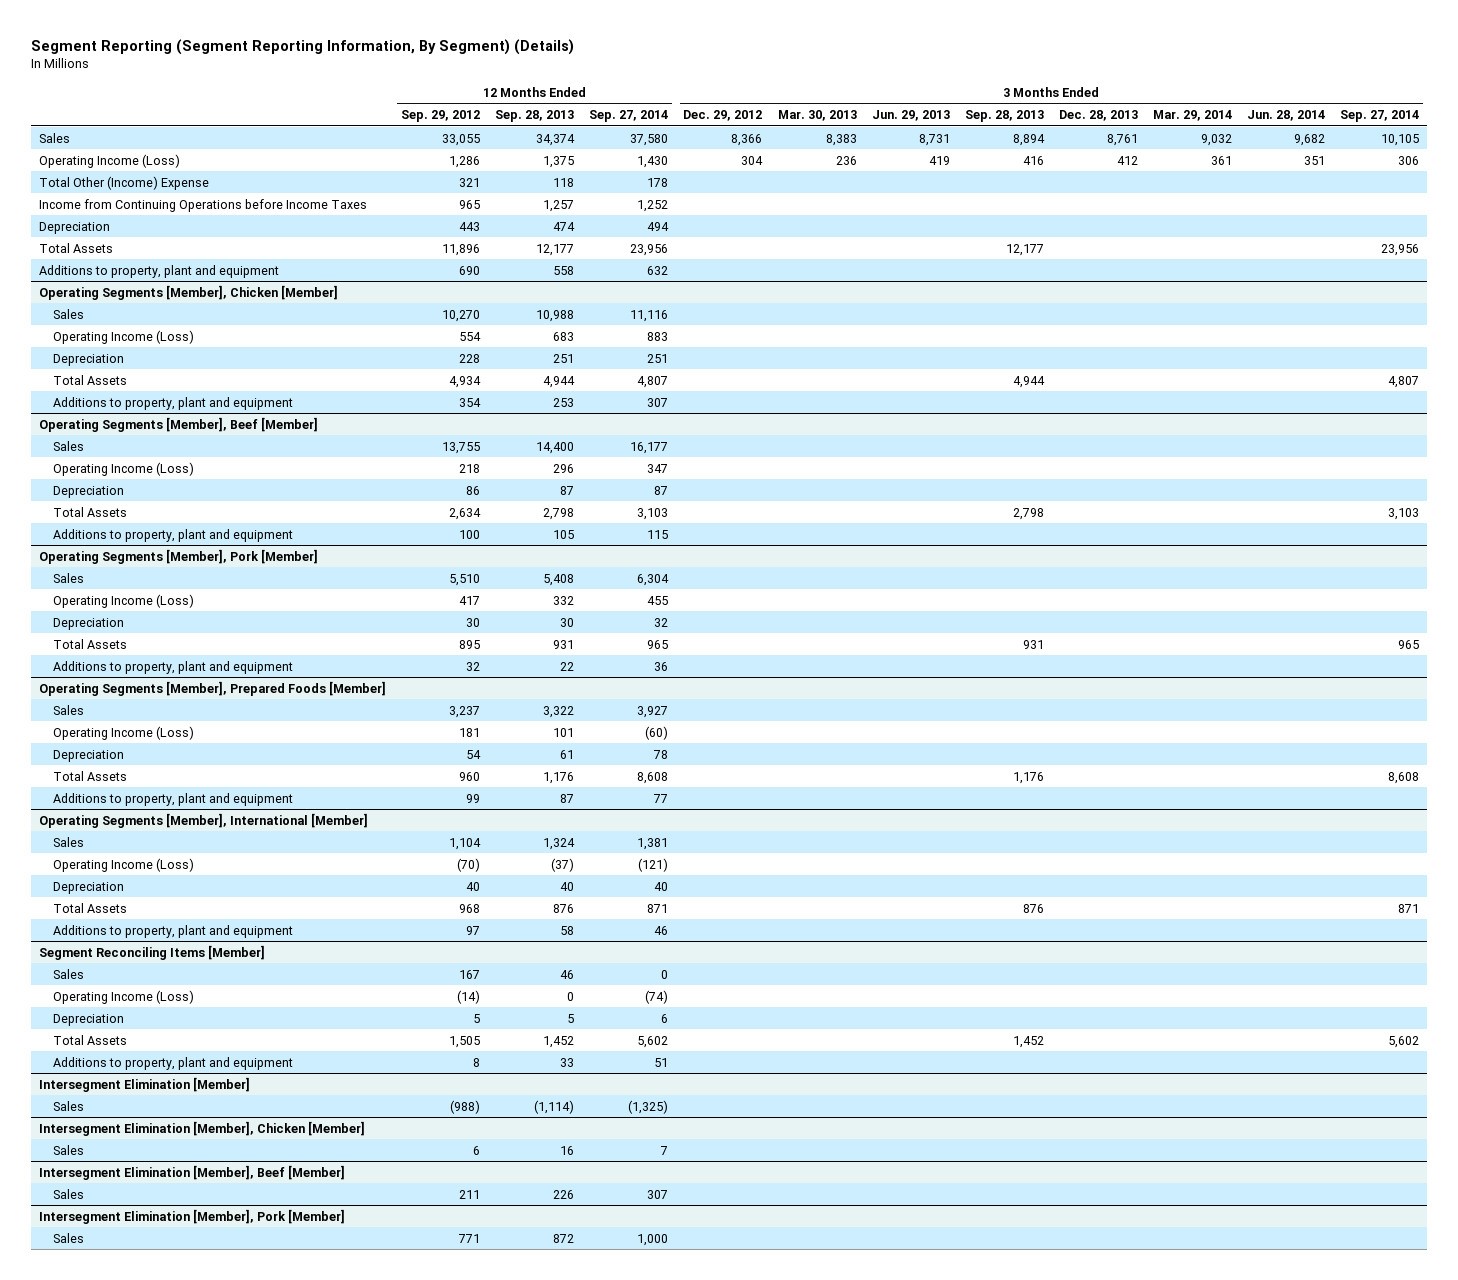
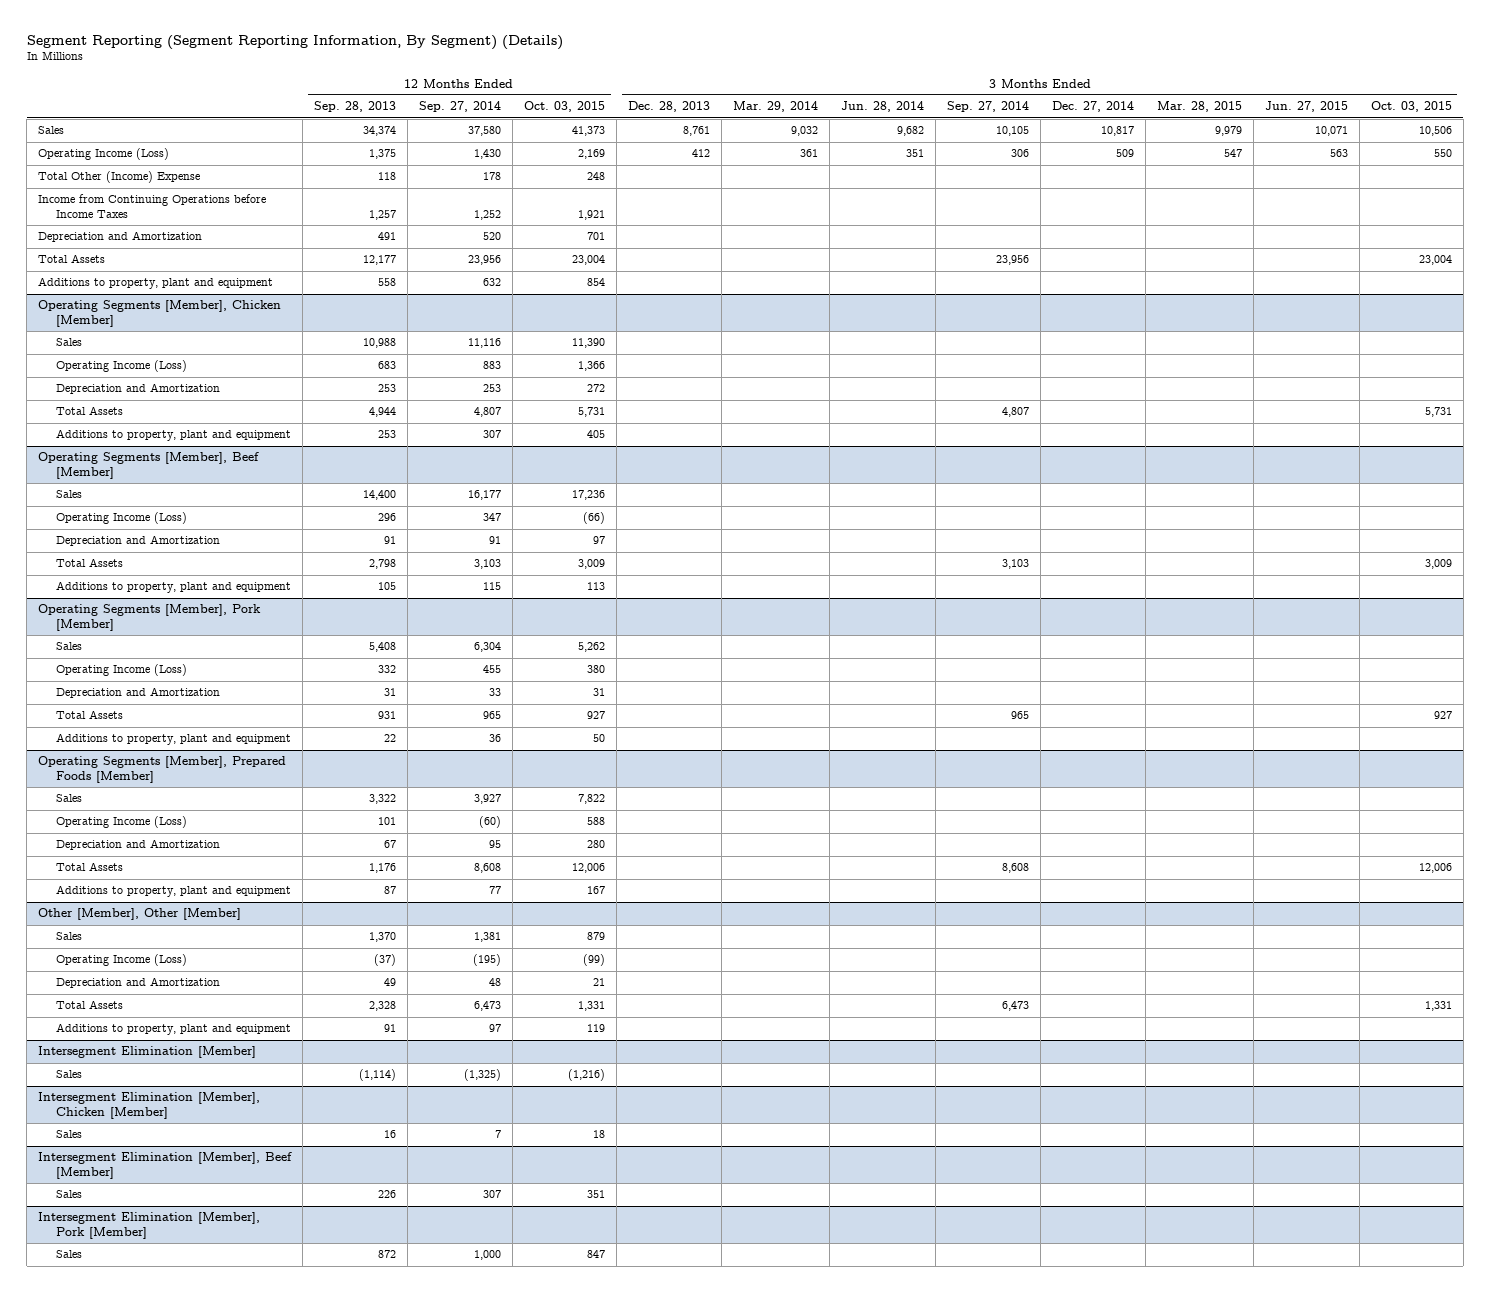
- | 12 Months Ended Sep. 29, 2012 | 12 Months Ended Sep. 28, 2013 | 12 Months Ended Sep. 27, 2014 | 3 Months Ended Dec. 29, 2012 | 3 Months Ended Mar. 30, 2013 | 3 Months Ended Jun. 29, 2013 | 3 Months Ended Sep. 28, 2013 | 3 Months Ended Dec. 28, 2013 | 3 Months Ended Mar. 29, 2014 | 3 Months Ended Jun. 28, 2014 | 3 Months Ended Sep. 27, 2014
+ | 12 Months Ended Sep. 28, 2013 | 12 Months Ended Sep. 27, 2014 | 12 Months Ended Oct. 03, 2015 | 3 Months Ended Dec. 28, 2013 | 3 Months Ended Mar. 29, 2014 | 3 Months Ended Jun. 28, 2014 | 3 Months Ended Sep. 27, 2014 | 3 Months Ended Dec. 27, 2014 | 3 Months Ended Mar. 28, 2015 | 3 Months Ended Jun. 27, 2015 | 3 Months Ended Oct. 03, 2015
- Depreciation | 443 | 474 | 494 | | | | | | | |
+ Depreciation and Amortization | 491 | 520 | 701 | | | | | | | |
@ Operating Segments [Member], Chicken [Member]
- Depreciation | 228 | 251 | 251 | | | | | | | |
+ Depreciation and Amortization | 253 | 253 | 272 | | | | | | | |
@ Operating Segments [Member], Beef [Member]
- Depreciation | 86 | 87 | 87 | | | | | | | |
+ Depreciation and Amortization | 91 | 91 | 97 | | | | | | | |
@ Operating Segments [Member], Pork [Member]
- Depreciation | 30 | 30 | 32 | | | | | | | |
+ Depreciation and Amortization | 31 | 33 | 31 | | | | | | | |
@ Operating Segments [Member], Prepared Foods [Member]
- Depreciation | 54 | 61 | 78 | | | | | | | |
+ Depreciation and Amortization | 67 | 95 | 280 | | | | | | | |
- Operating Segments [Member], International [Member]
- Sales | 1,104 | 1,324 | 1,381 | | | | | | | |
- Operating Income (Loss) | (70) | (37) | (121) | | | | | | | |
- Depreciation | 40 | 40 | 40 | | | | | | | |
- Total Assets | 968 | 876 | 871 | | | | 876 | | | | 871
- Additions to property, plant and equipment | 97 | 58 | 46 | | | | | | | |
- Segment Reconciling Items [Member]
- Sales | 167 | 46 | 0 | | | | | | | |
- Operating Income (Loss) | (14) | 0 | (74) | | | | | | | |
- Depreciation | 5 | 5 | 6 | | | | | | | |
- Total Assets | 1,505 | 1,452 | 5,602 | | | | 1,452 | | | | 5,602
- Additions to property, plant and equipment | 8 | 33 | 51 | | | | | | | |
+ Other [Member], Other [Member]
+ Sales | 1,370 | 1,381 | 879 | | | | | | | |
+ Operating Income (Loss) | (37) | (195) | (99) | | | | | | | |
+ Depreciation and Amortization | 49 | 48 | 21 | | | | | | | |
+ Total Assets | 2,328 | 6,473 | 1,331 | | | | 6,473 | | | | 1,331
+ Additions to property, plant and equipment | 91 | 97 | 119 | | | | | | | |

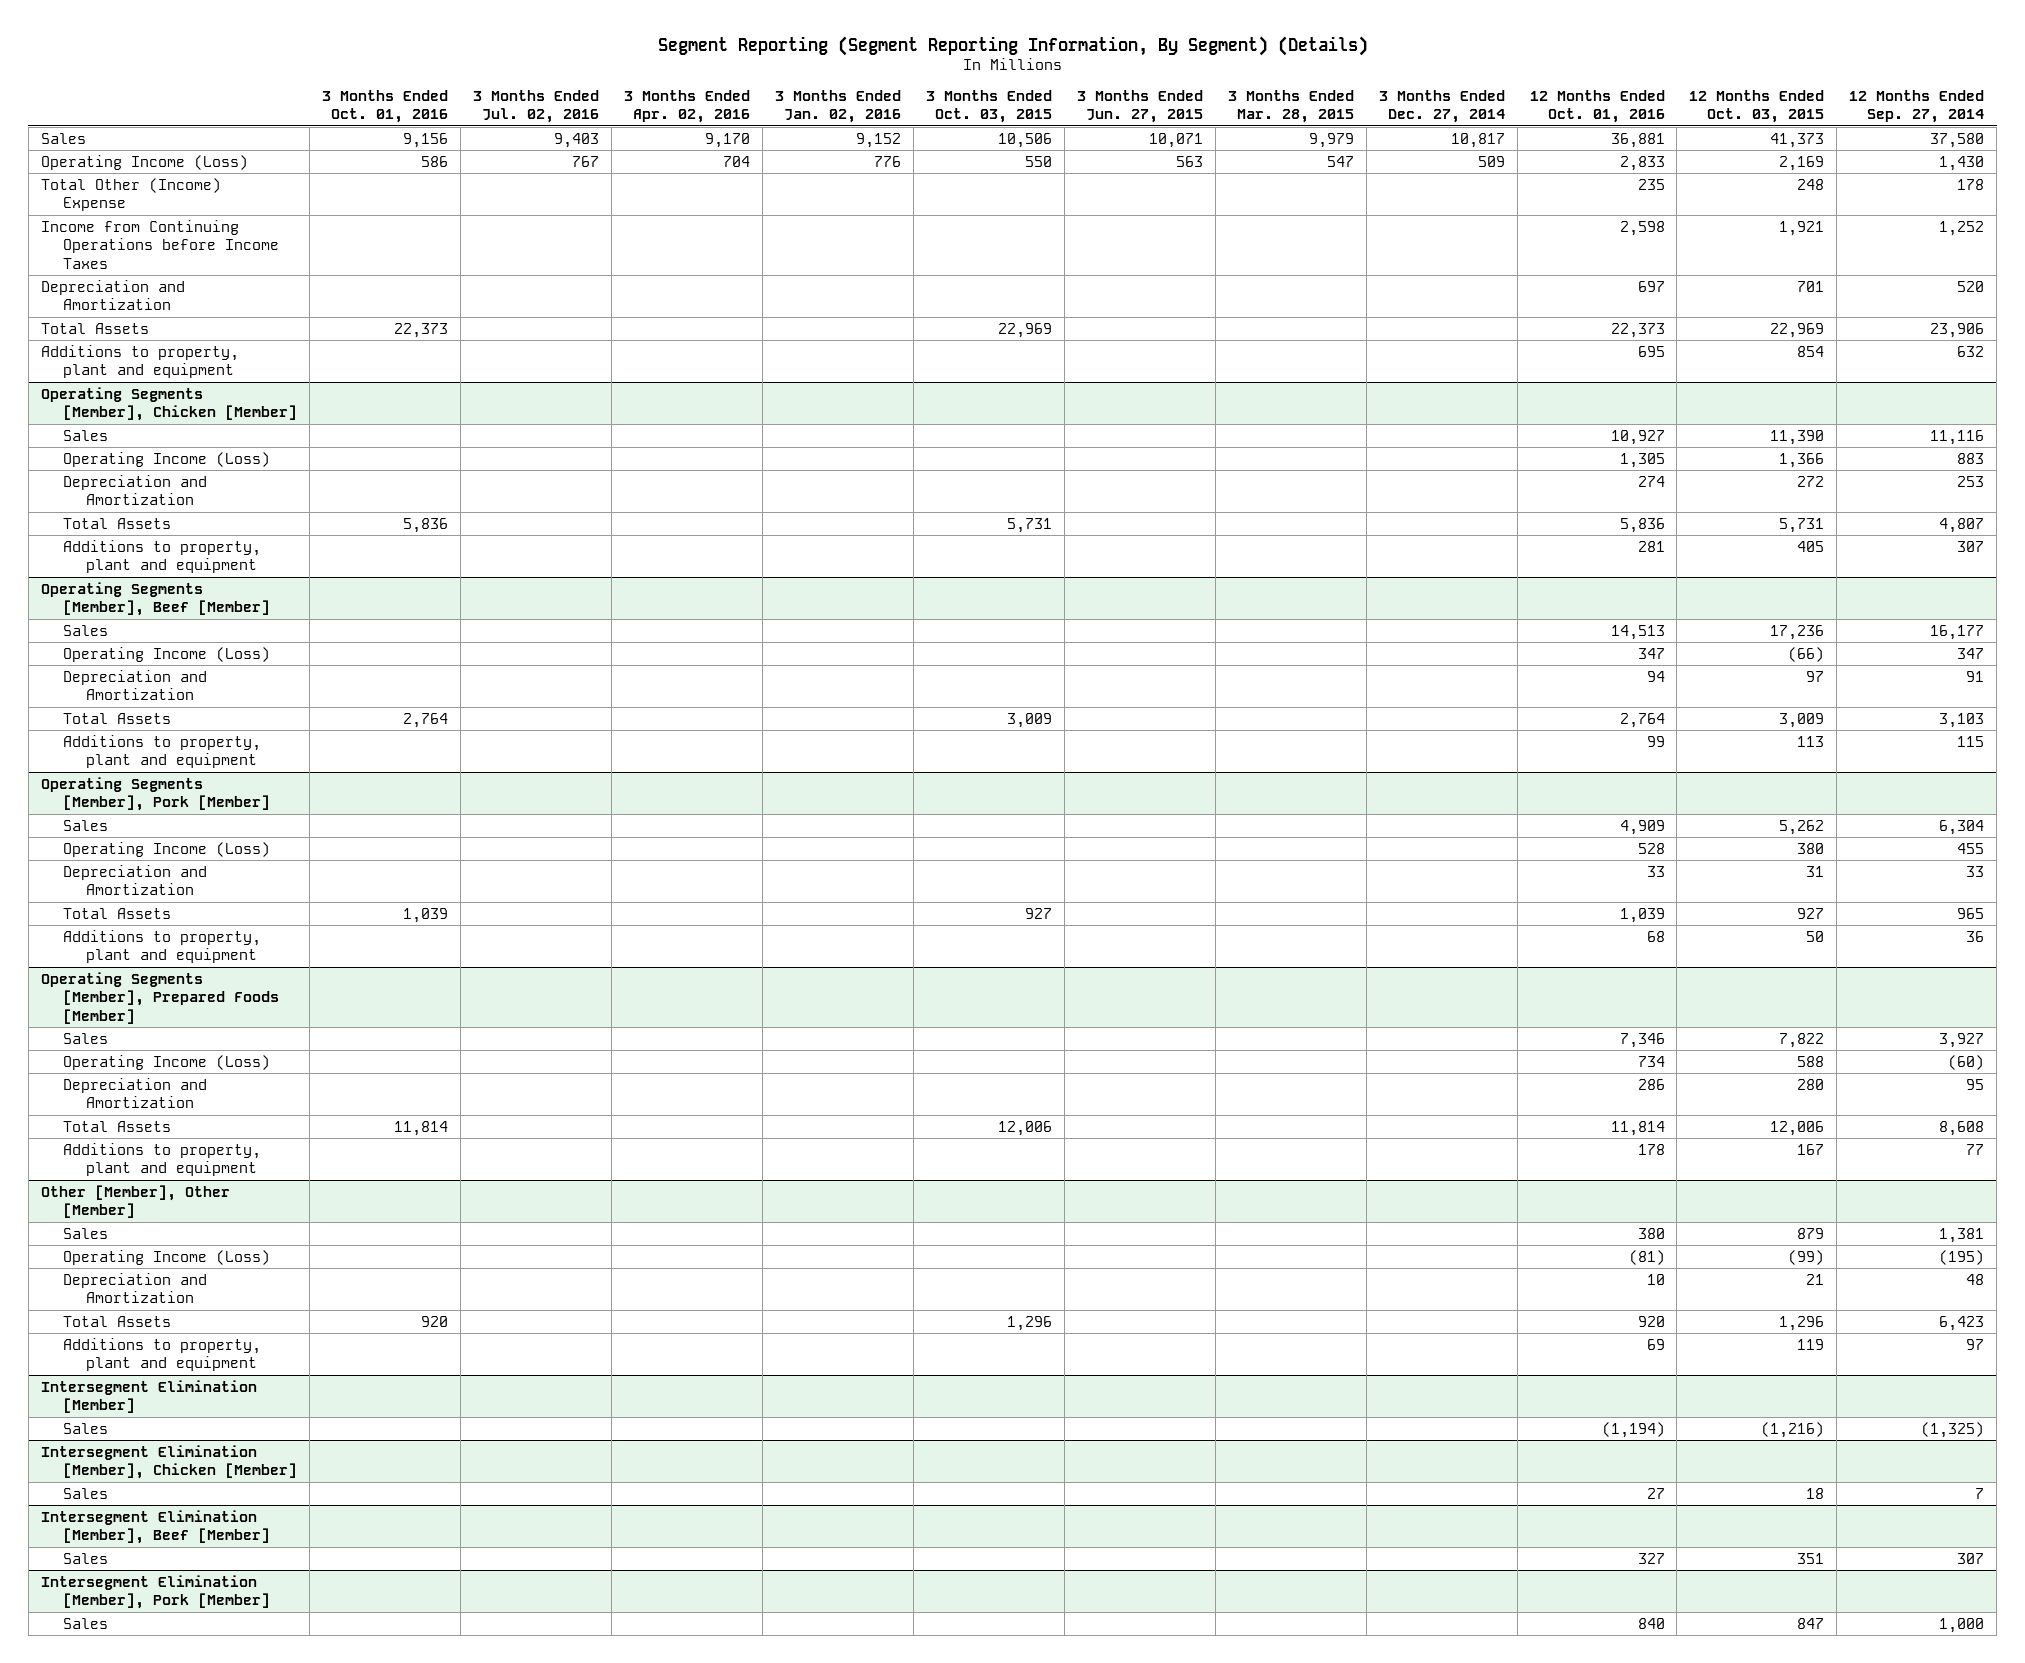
- | 12 Months Ended Sep. 28, 2013 | 12 Months Ended Sep. 27, 2014 | 12 Months Ended Oct. 03, 2015 | 3 Months Ended Dec. 28, 2013 | 3 Months Ended Mar. 29, 2014 | 3 Months Ended Jun. 28, 2014 | 3 Months Ended Sep. 27, 2014 | 3 Months Ended Dec. 27, 2014 | 3 Months Ended Mar. 28, 2015 | 3 Months Ended Jun. 27, 2015 | 3 Months Ended Oct. 03, 2015
+ | 3 Months Ended Oct. 01, 2016 | 3 Months Ended Jul. 02, 2016 | 3 Months Ended Apr. 02, 2016 | 3 Months Ended Jan. 02, 2016 | 3 Months Ended Oct. 03, 2015 | 3 Months Ended Jun. 27, 2015 | 3 Months Ended Mar. 28, 2015 | 3 Months Ended Dec. 27, 2014 | 12 Months Ended Oct. 01, 2016 | 12 Months Ended Oct. 03, 2015 | 12 Months Ended Sep. 27, 2014
- Total Assets | 12,177 | 23,956 | 23,004 | | | | 23,956 | | | | 23,004
+ Total Assets | 22,373 | | | | 22,969 | | | | 22,373 | 22,969 | 23,906
@ Other [Member], Other [Member]
- Total Assets | 2,328 | 6,473 | 1,331 | | | | 6,473 | | | | 1,331
+ Total Assets | 920 | | | | 1,296 | | | | 920 | 1,296 | 6,423

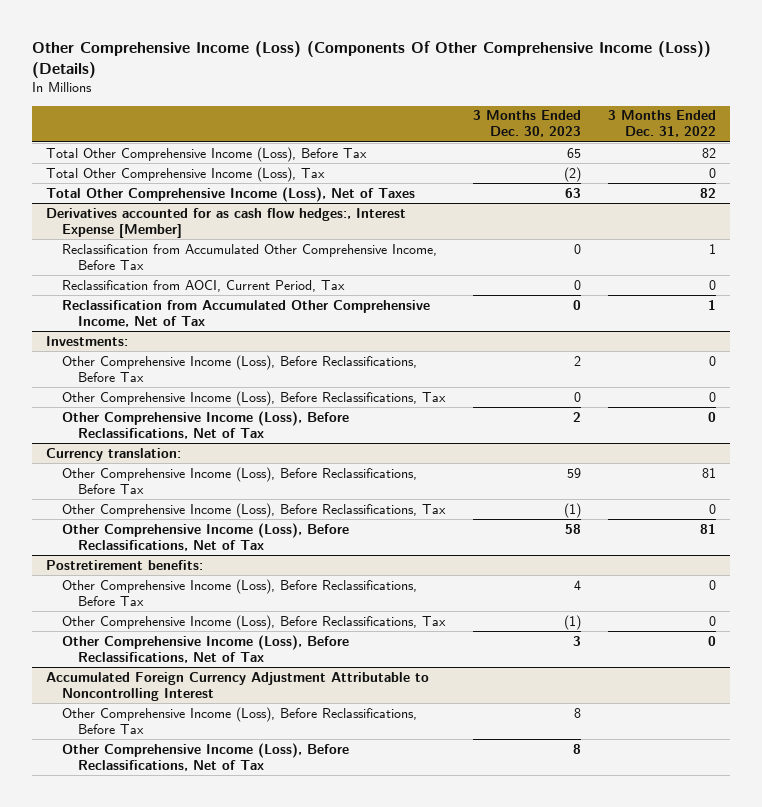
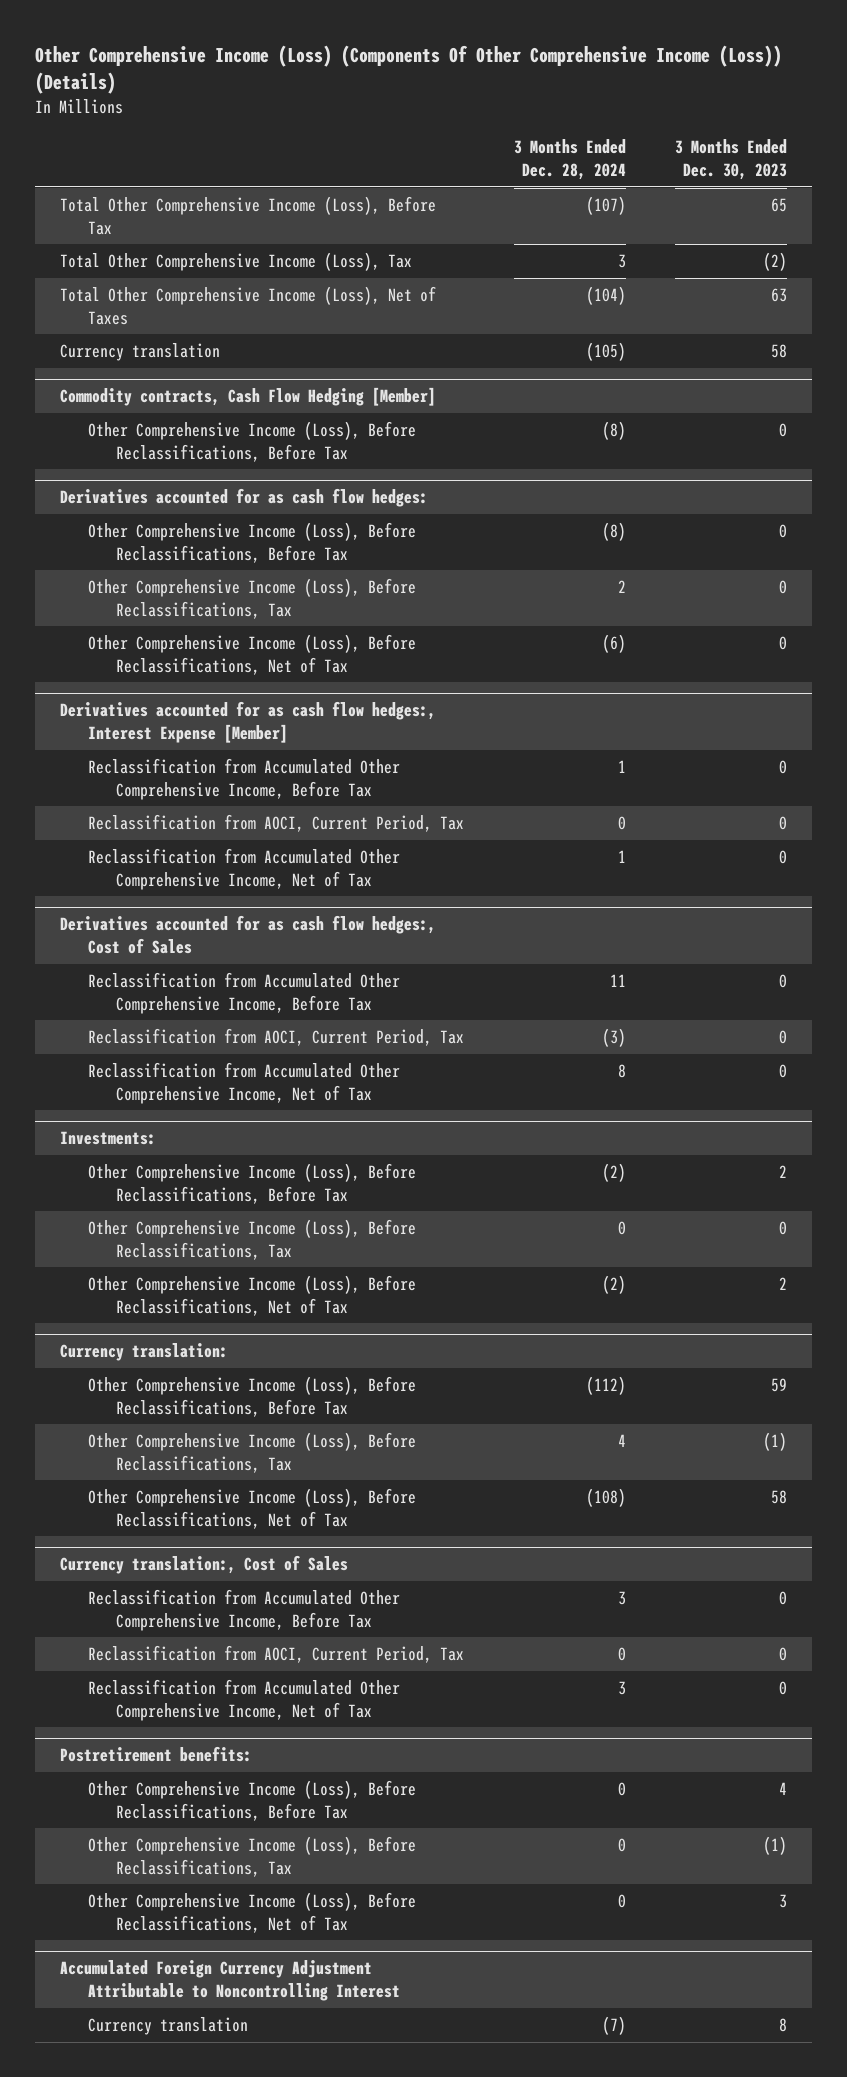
- | 3 Months Ended Dec. 30, 2023 | 3 Months Ended Dec. 31, 2022
+ | 3 Months Ended Dec. 28, 2024 | 3 Months Ended Dec. 30, 2023
+ Currency translation | (105) | 58
+ Commodity contracts, Cash Flow Hedging [Member]
+ Other Comprehensive Income (Loss), Before Reclassifications, Before Tax | (8) | 0
+ Derivatives accounted for as cash flow hedges:
+ Other Comprehensive Income (Loss), Before Reclassifications, Before Tax | (8) | 0
+ Other Comprehensive Income (Loss), Before Reclassifications, Tax | 2 | 0
+ Other Comprehensive Income (Loss), Before Reclassifications, Net of Tax | (6) | 0
+ Derivatives accounted for as cash flow hedges:, Cost of Sales
+ Reclassification from Accumulated Other Comprehensive Income, Before Tax | 11 | 0
+ Reclassification from AOCI, Current Period, Tax | (3) | 0
+ Reclassification from Accumulated Other Comprehensive Income, Net of Tax | 8 | 0
+ Currency translation:, Cost of Sales
+ Reclassification from Accumulated Other Comprehensive Income, Before Tax | 3 | 0
+ Reclassification from AOCI, Current Period, Tax | 0 | 0
+ Reclassification from Accumulated Other Comprehensive Income, Net of Tax | 3 | 0
@ Accumulated Foreign Currency Adjustment Attributable to Noncontrolling Interest
- Other Comprehensive Income (Loss), Before Reclassifications, Before Tax | 8 |
- Other Comprehensive Income (Loss), Before Reclassifications, Net of Tax | 8 |
+ Currency translation | (7) | 8

